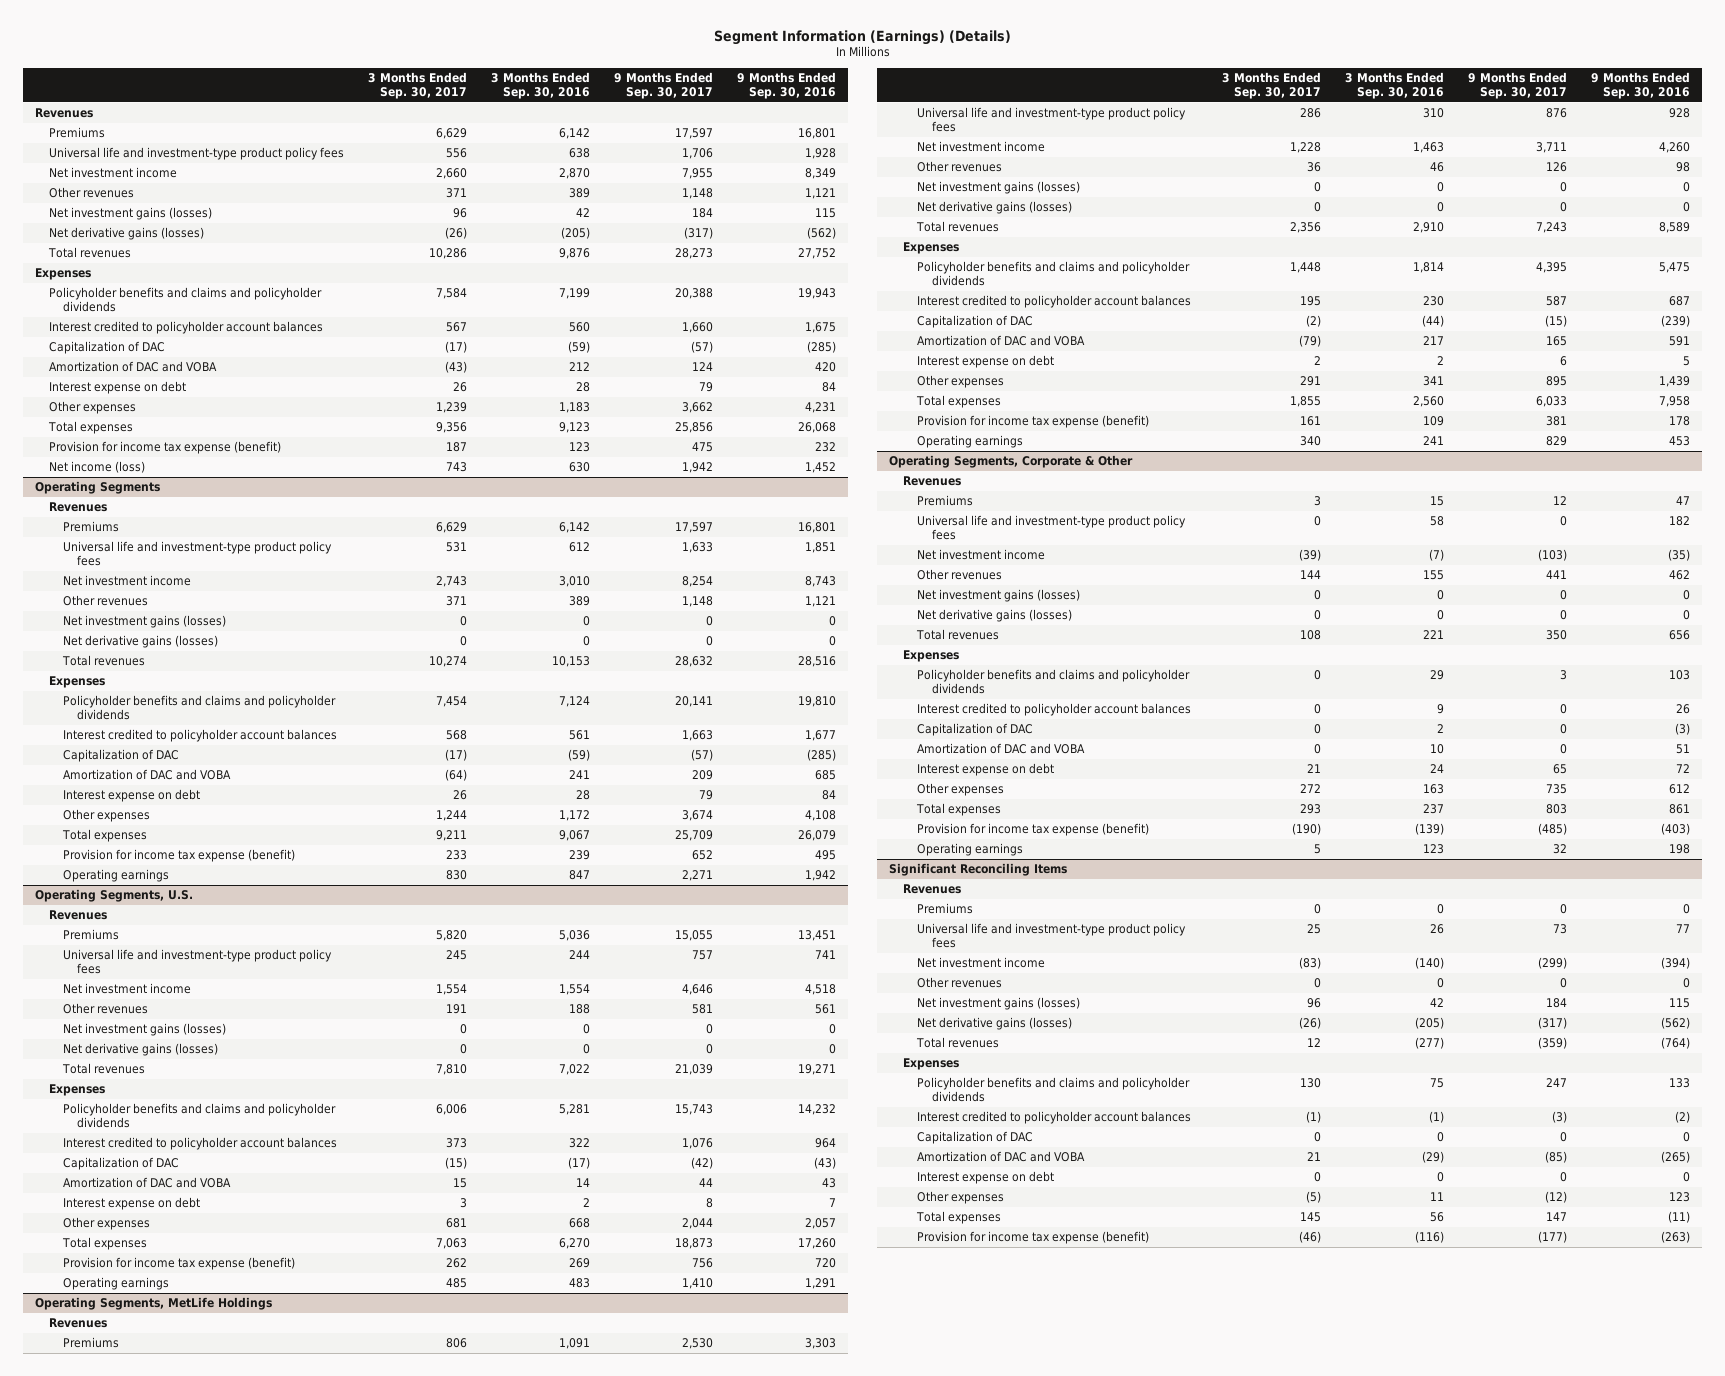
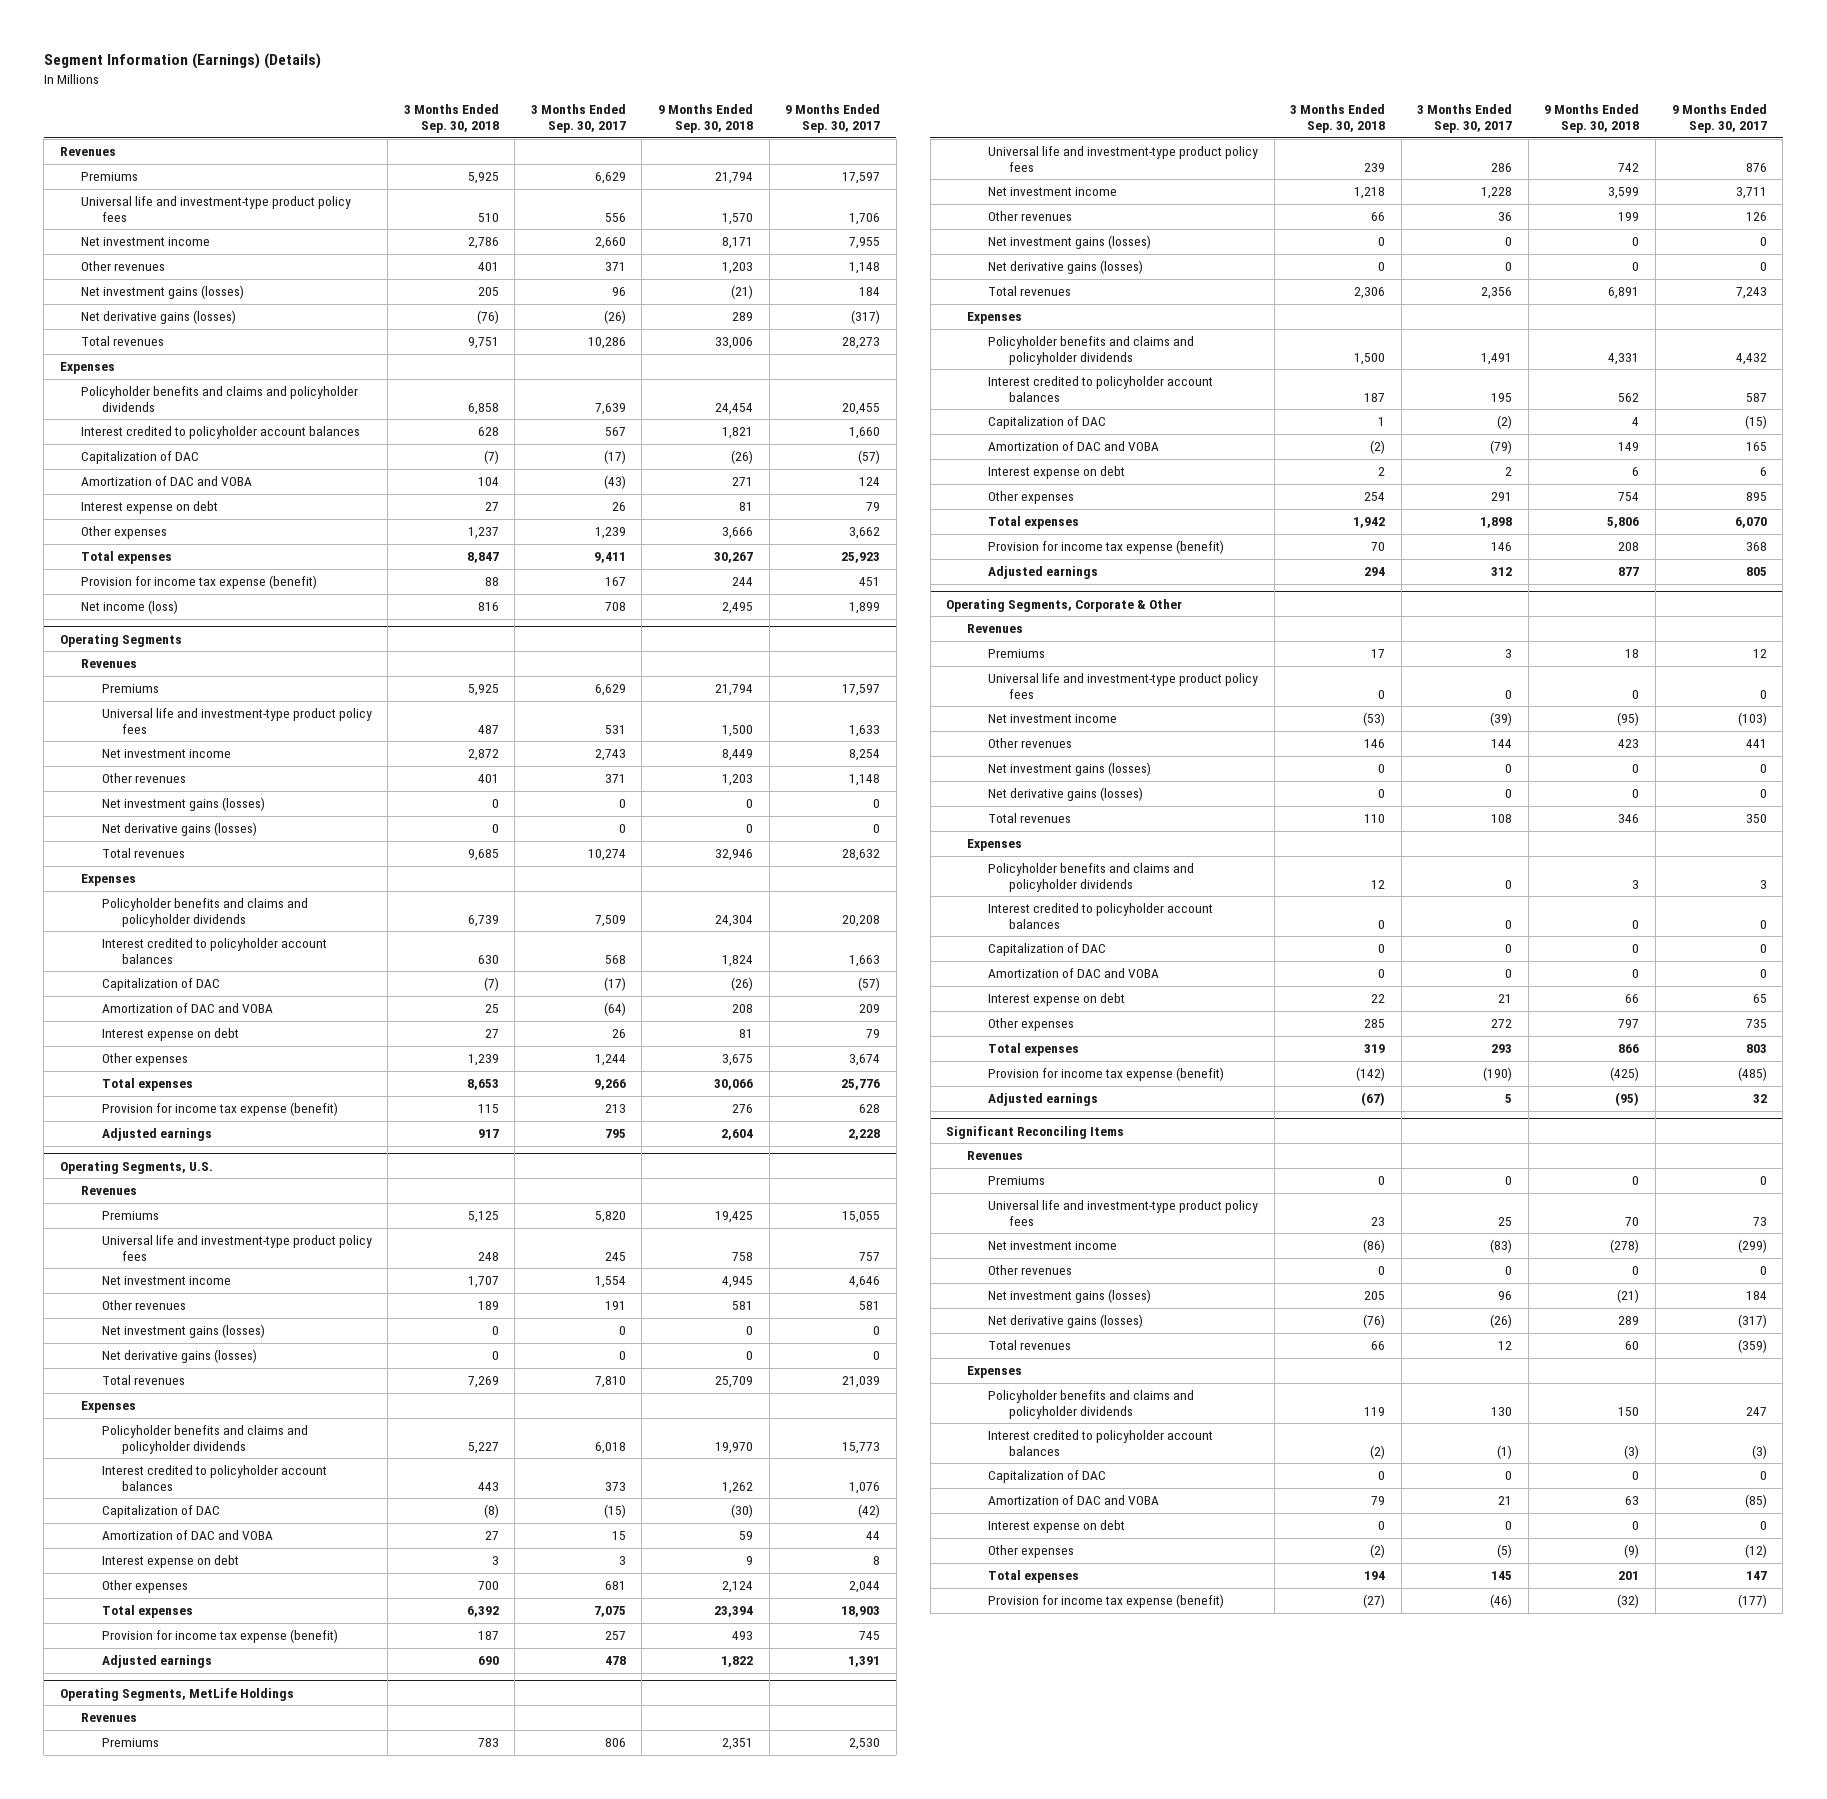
- | 3 Months Ended Sep. 30, 2017 | 3 Months Ended Sep. 30, 2016 | 9 Months Ended Sep. 30, 2017 | 9 Months Ended Sep. 30, 2016
+ | 3 Months Ended Sep. 30, 2018 | 3 Months Ended Sep. 30, 2017 | 9 Months Ended Sep. 30, 2018 | 9 Months Ended Sep. 30, 2017
- Policyholder benefits and claims and policyholder dividends | 7,584 | 7,199 | 20,388 | 19,943
+ Policyholder benefits and claims and policyholder dividends | 6,858 | 7,639 | 24,454 | 20,455
- Total expenses | 9,356 | 9,123 | 25,856 | 26,068
- Provision for income tax expense (benefit) | 187 | 123 | 475 | 232
- Net income (loss) | 743 | 630 | 1,942 | 1,452
+ Total expenses | 8,847 | 9,411 | 30,267 | 25,923
+ Provision for income tax expense (benefit) | 88 | 167 | 244 | 451
+ Net income (loss) | 816 | 708 | 2,495 | 1,899
@ Operating Segments
- Policyholder benefits and claims and policyholder dividends | 7,454 | 7,124 | 20,141 | 19,810
+ Policyholder benefits and claims and policyholder dividends | 6,739 | 7,509 | 24,304 | 20,208
- Total expenses | 9,211 | 9,067 | 25,709 | 26,079
- Provision for income tax expense (benefit) | 233 | 239 | 652 | 495
- Operating earnings | 830 | 847 | 2,271 | 1,942
+ Total expenses | 8,653 | 9,266 | 30,066 | 25,776
+ Provision for income tax expense (benefit) | 115 | 213 | 276 | 628
+ Adjusted earnings | 917 | 795 | 2,604 | 2,228
@ Operating Segments, U.S.
- Policyholder benefits and claims and policyholder dividends | 6,006 | 5,281 | 15,743 | 14,232
+ Policyholder benefits and claims and policyholder dividends | 5,227 | 6,018 | 19,970 | 15,773
- Total expenses | 7,063 | 6,270 | 18,873 | 17,260
- Provision for income tax expense (benefit) | 262 | 269 | 756 | 720
- Operating earnings | 485 | 483 | 1,410 | 1,291
+ Total expenses | 6,392 | 7,075 | 23,394 | 18,903
+ Provision for income tax expense (benefit) | 187 | 257 | 493 | 745
+ Adjusted earnings | 690 | 478 | 1,822 | 1,391
@ Operating Segments, MetLife Holdings
- Policyholder benefits and claims and policyholder dividends | 1,448 | 1,814 | 4,395 | 5,475
+ Policyholder benefits and claims and policyholder dividends | 1,500 | 1,491 | 4,331 | 4,432
- Total expenses | 1,855 | 2,560 | 6,033 | 7,958
- Provision for income tax expense (benefit) | 161 | 109 | 381 | 178
- Operating earnings | 340 | 241 | 829 | 453
+ Total expenses | 1,942 | 1,898 | 5,806 | 6,070
+ Provision for income tax expense (benefit) | 70 | 146 | 208 | 368
+ Adjusted earnings | 294 | 312 | 877 | 805
@ Operating Segments, Corporate & Other
- Operating earnings | 5 | 123 | 32 | 198
+ Adjusted earnings | (67) | 5 | (95) | 32

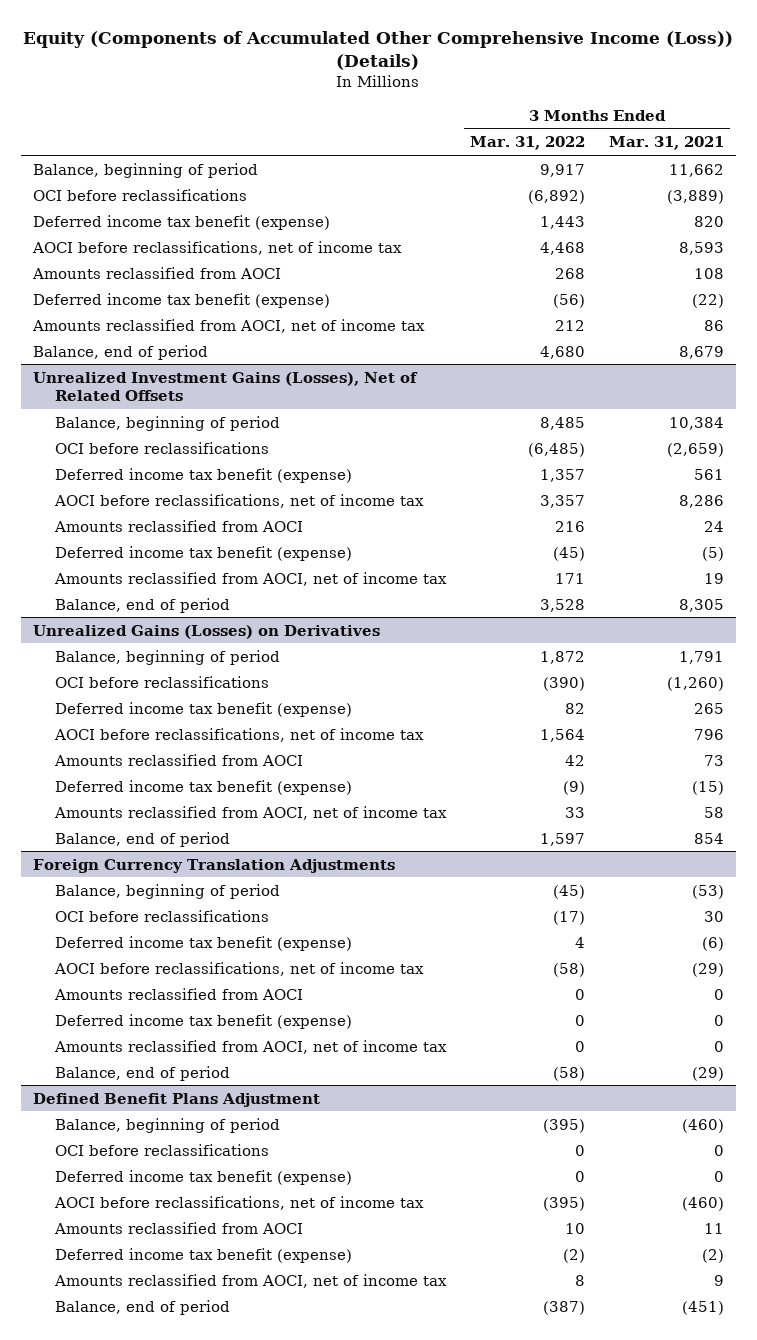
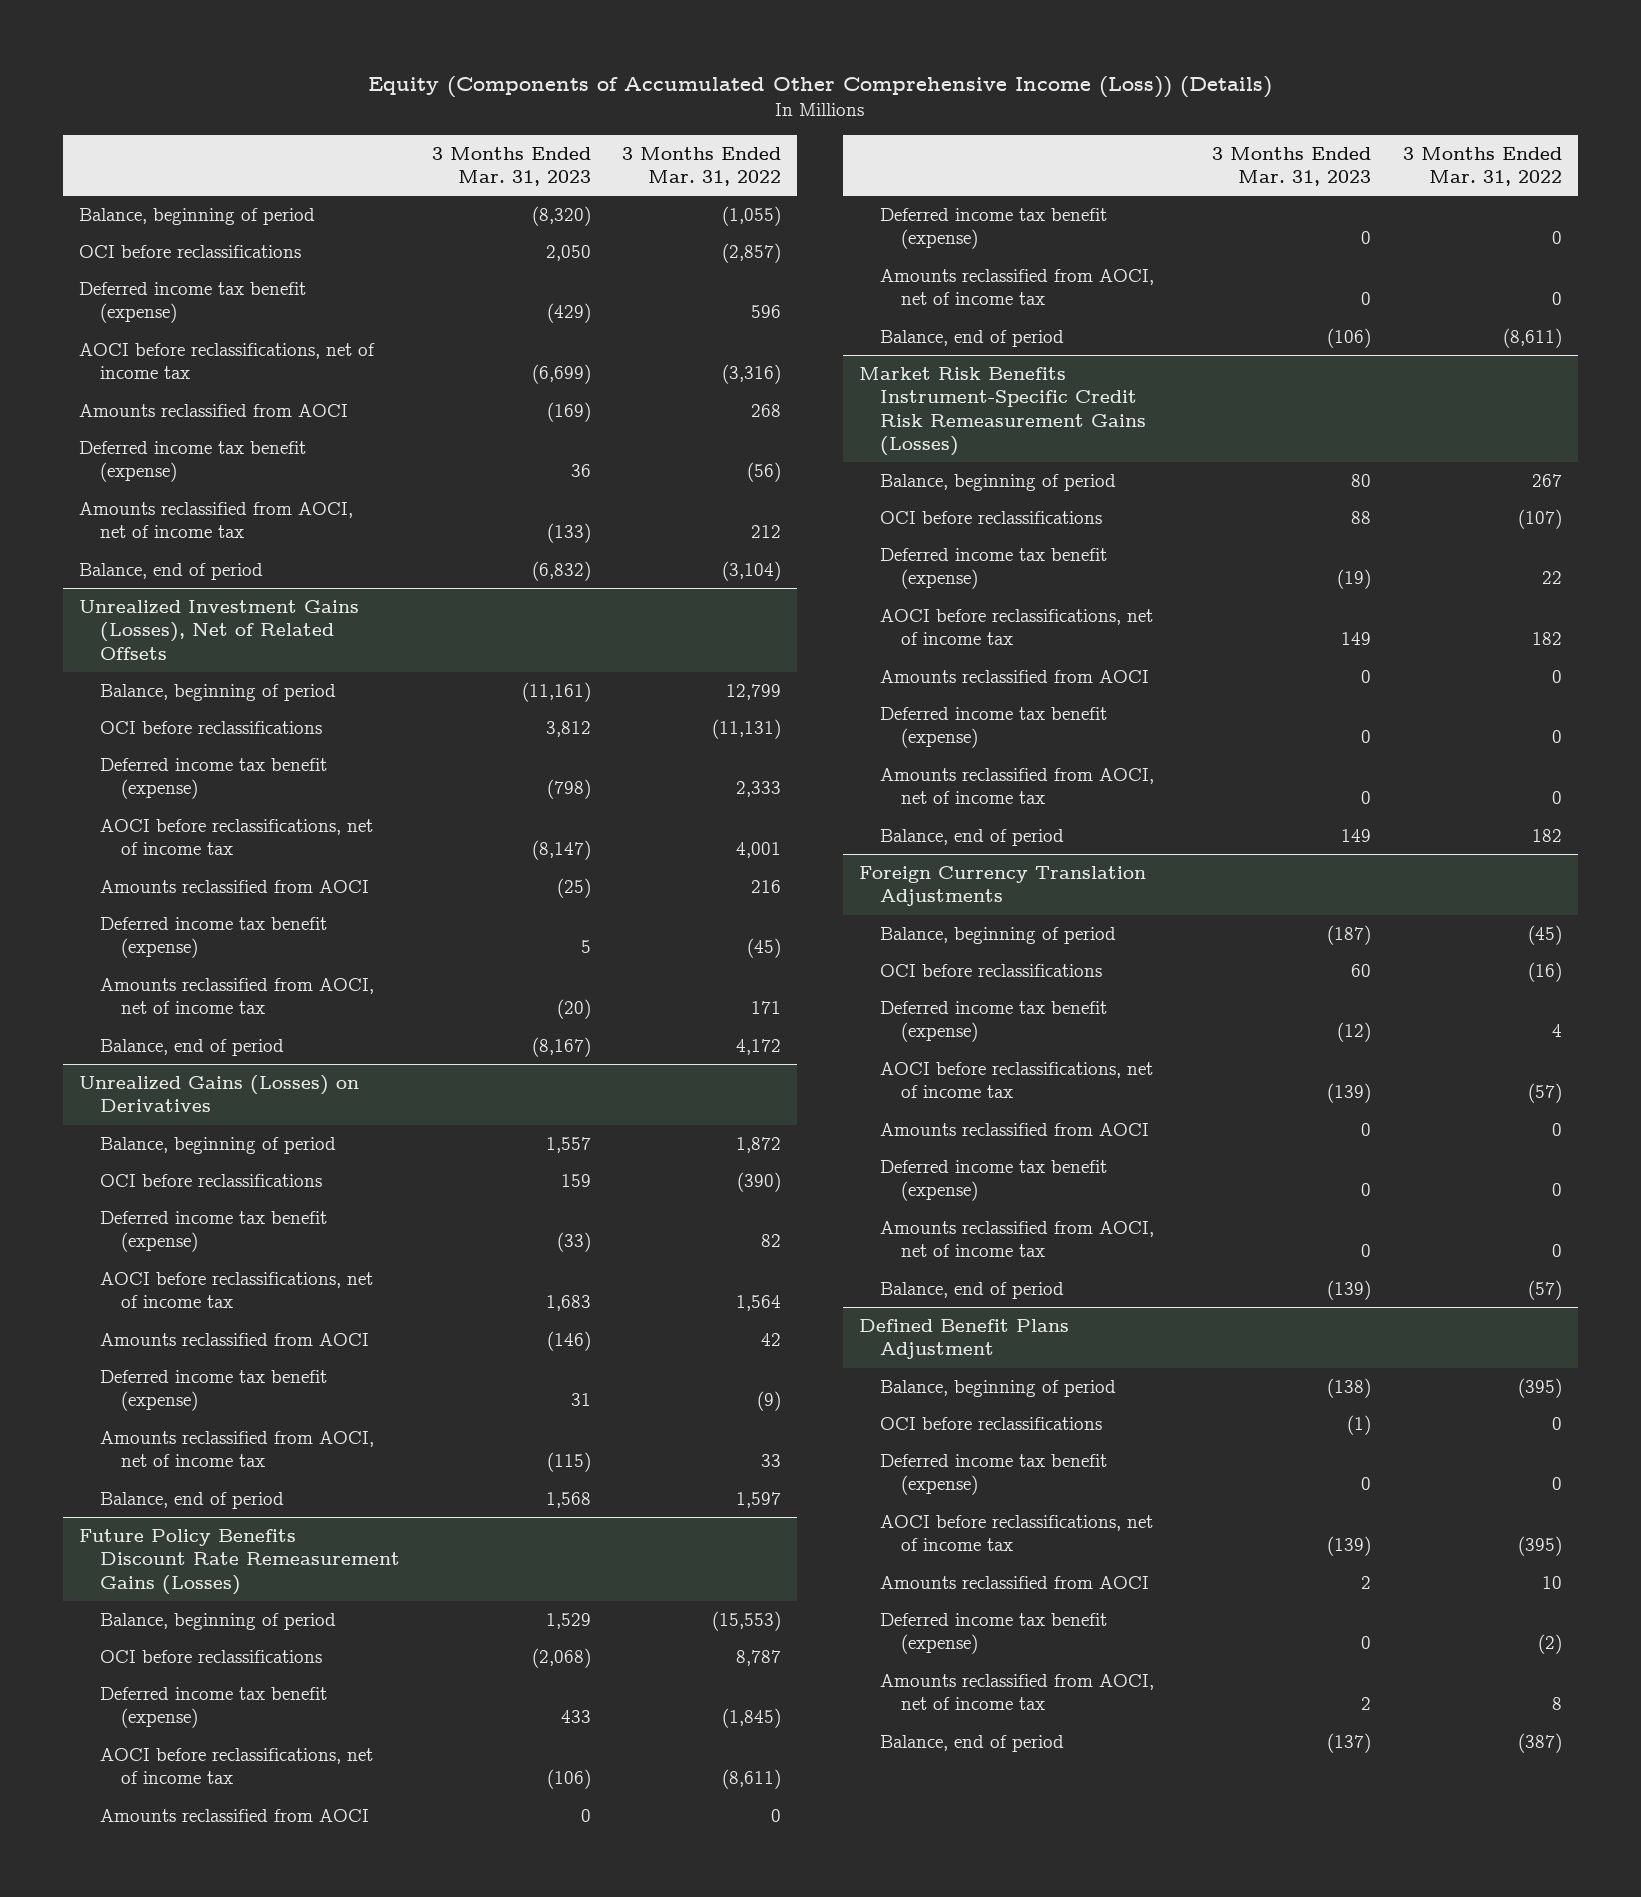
- | 3 Months Ended Mar. 31, 2022 | 3 Months Ended Mar. 31, 2021
+ | 3 Months Ended Mar. 31, 2023 | 3 Months Ended Mar. 31, 2022
- Balance, beginning of period | 9,917 | 11,662
- OCI before reclassifications | (6,892) | (3,889)
- Deferred income tax benefit (expense) | 1,443 | 820
- AOCI before reclassifications, net of income tax | 4,468 | 8,593
+ Balance, beginning of period | (8,320) | (1,055)
+ OCI before reclassifications | 2,050 | (2,857)
+ Deferred income tax benefit (expense) | (429) | 596
+ AOCI before reclassifications, net of income tax | (6,699) | (3,316)
- Balance, end of period | 4,680 | 8,679
+ Balance, end of period | (6,832) | (3,104)
@ Unrealized Investment Gains (Losses), Net of Related Offsets
- Balance, beginning of period | 8,485 | 10,384
- OCI before reclassifications | (6,485) | (2,659)
- Deferred income tax benefit (expense) | 1,357 | 561
- AOCI before reclassifications, net of income tax | 3,357 | 8,286
+ Balance, beginning of period | (11,161) | 12,799
+ OCI before reclassifications | 3,812 | (11,131)
+ Deferred income tax benefit (expense) | (798) | 2,333
+ AOCI before reclassifications, net of income tax | (8,147) | 4,001
- Balance, end of period | 3,528 | 8,305
+ Balance, end of period | (8,167) | 4,172
+ Future Policy Benefits Discount Rate Remeasurement Gains (Losses)
+ Balance, beginning of period | 1,529 | (15,553)
+ OCI before reclassifications | (2,068) | 8,787
+ Deferred income tax benefit (expense) | 433 | (1,845)
+ AOCI before reclassifications, net of income tax | (106) | (8,611)
+ Amounts reclassified from AOCI | 0 | 0
+ Deferred income tax benefit (expense) | 0 | 0
+ Amounts reclassified from AOCI, net of income tax | 0 | 0
+ Balance, end of period | (106) | (8,611)
+ Market Risk Benefits Instrument-Specific Credit Risk Remeasurement Gains (Losses)
+ Balance, beginning of period | 80 | 267
+ OCI before reclassifications | 88 | (107)
+ Deferred income tax benefit (expense) | (19) | 22
+ AOCI before reclassifications, net of income tax | 149 | 182
+ Amounts reclassified from AOCI | 0 | 0
+ Deferred income tax benefit (expense) | 0 | 0
+ Amounts reclassified from AOCI, net of income tax | 0 | 0
+ Balance, end of period | 149 | 182
@ Foreign Currency Translation Adjustments
- OCI before reclassifications | (17) | 30
+ OCI before reclassifications | 60 | (16)
- AOCI before reclassifications, net of income tax | (58) | (29)
+ AOCI before reclassifications, net of income tax | (139) | (57)
- Balance, end of period | (58) | (29)
+ Balance, end of period | (139) | (57)

